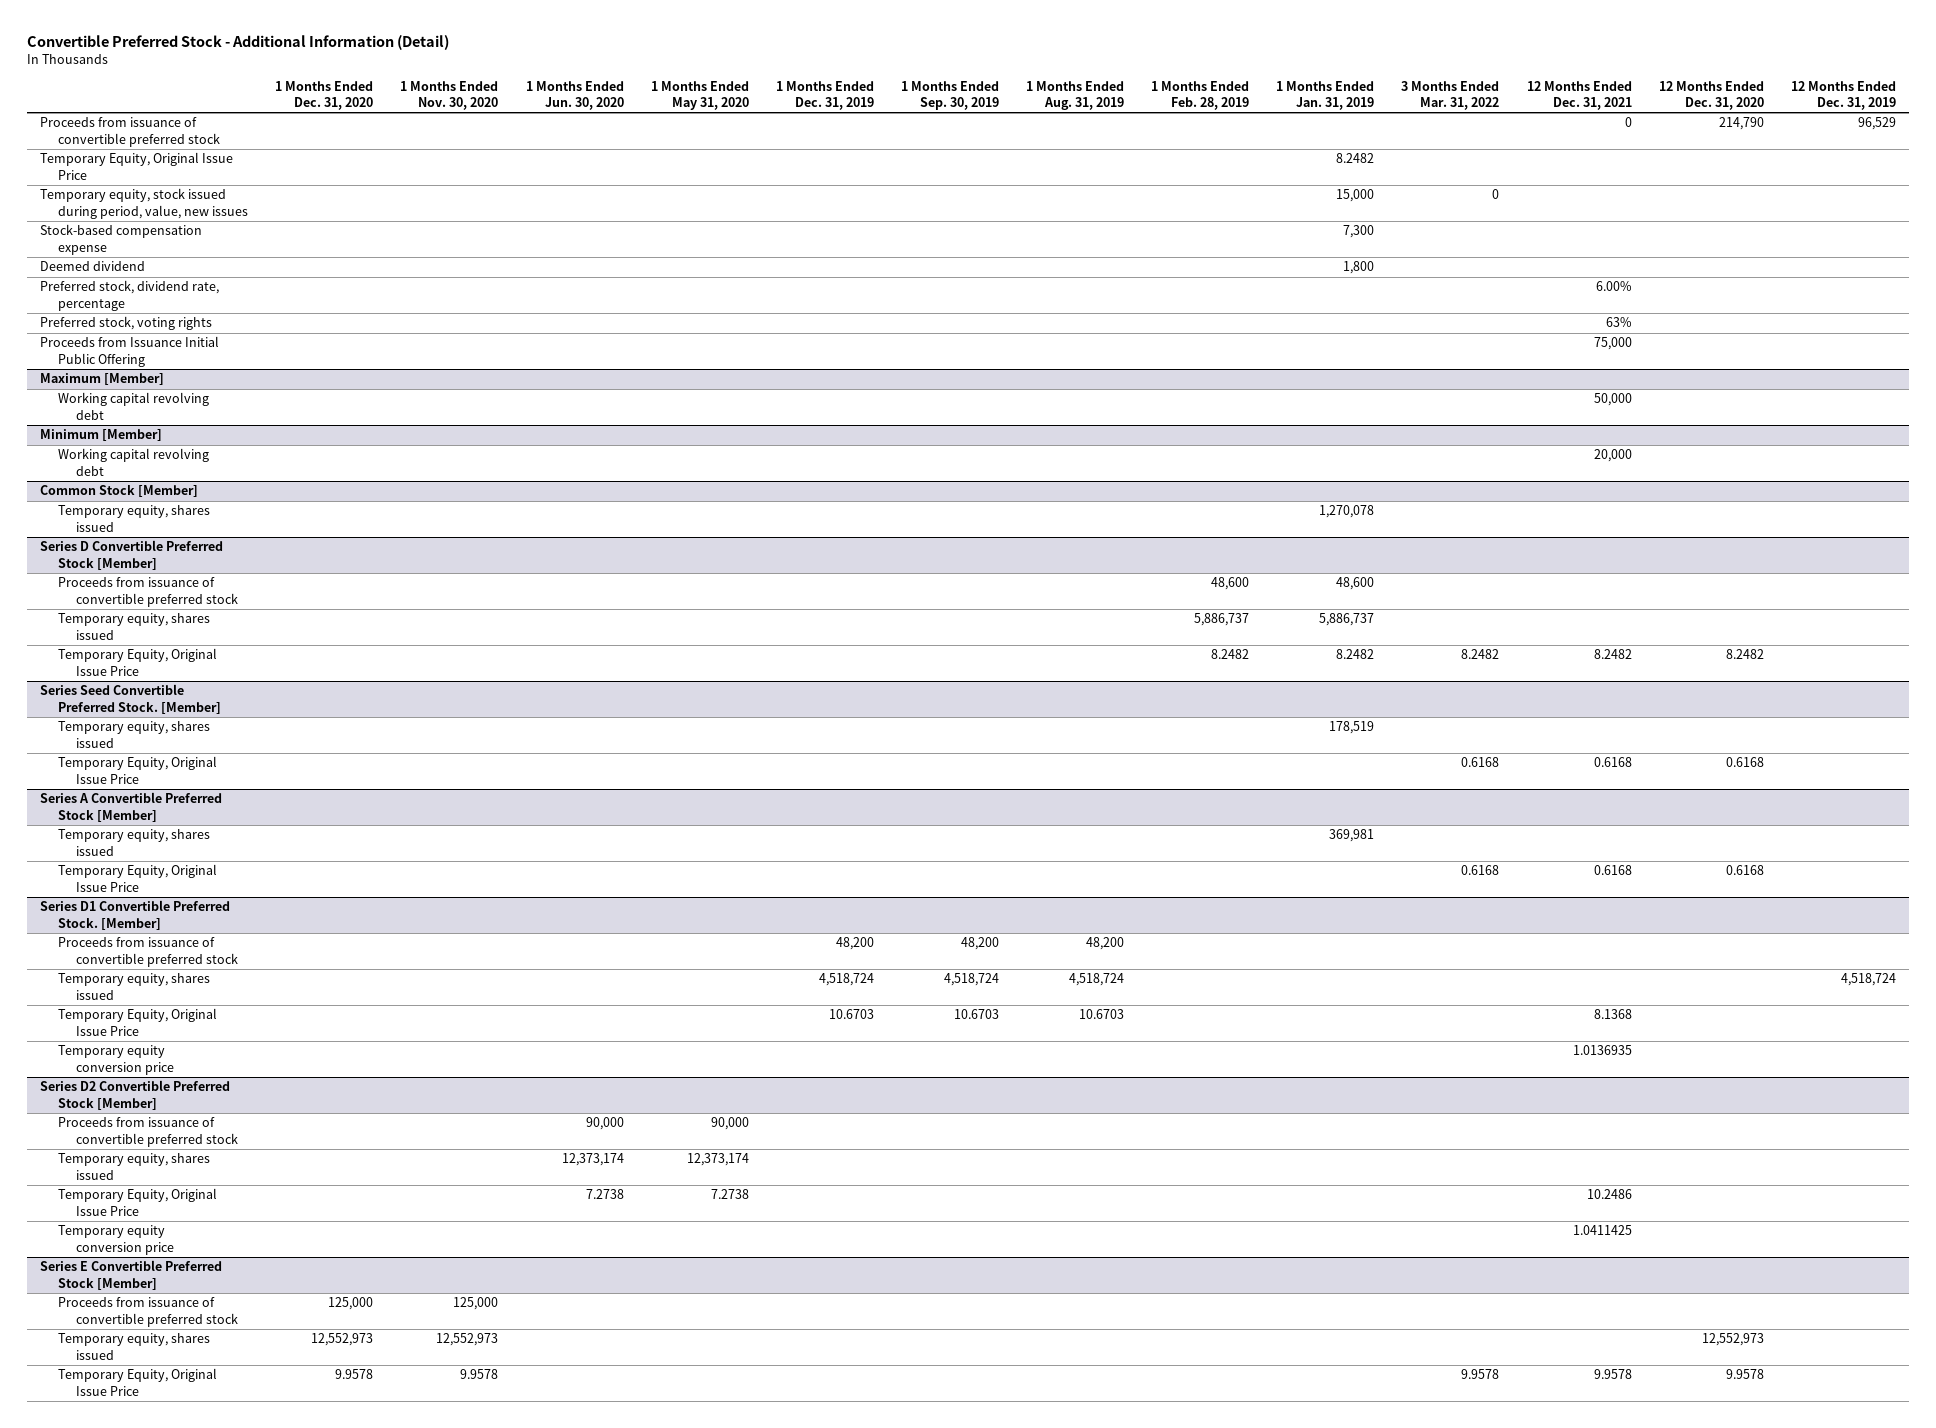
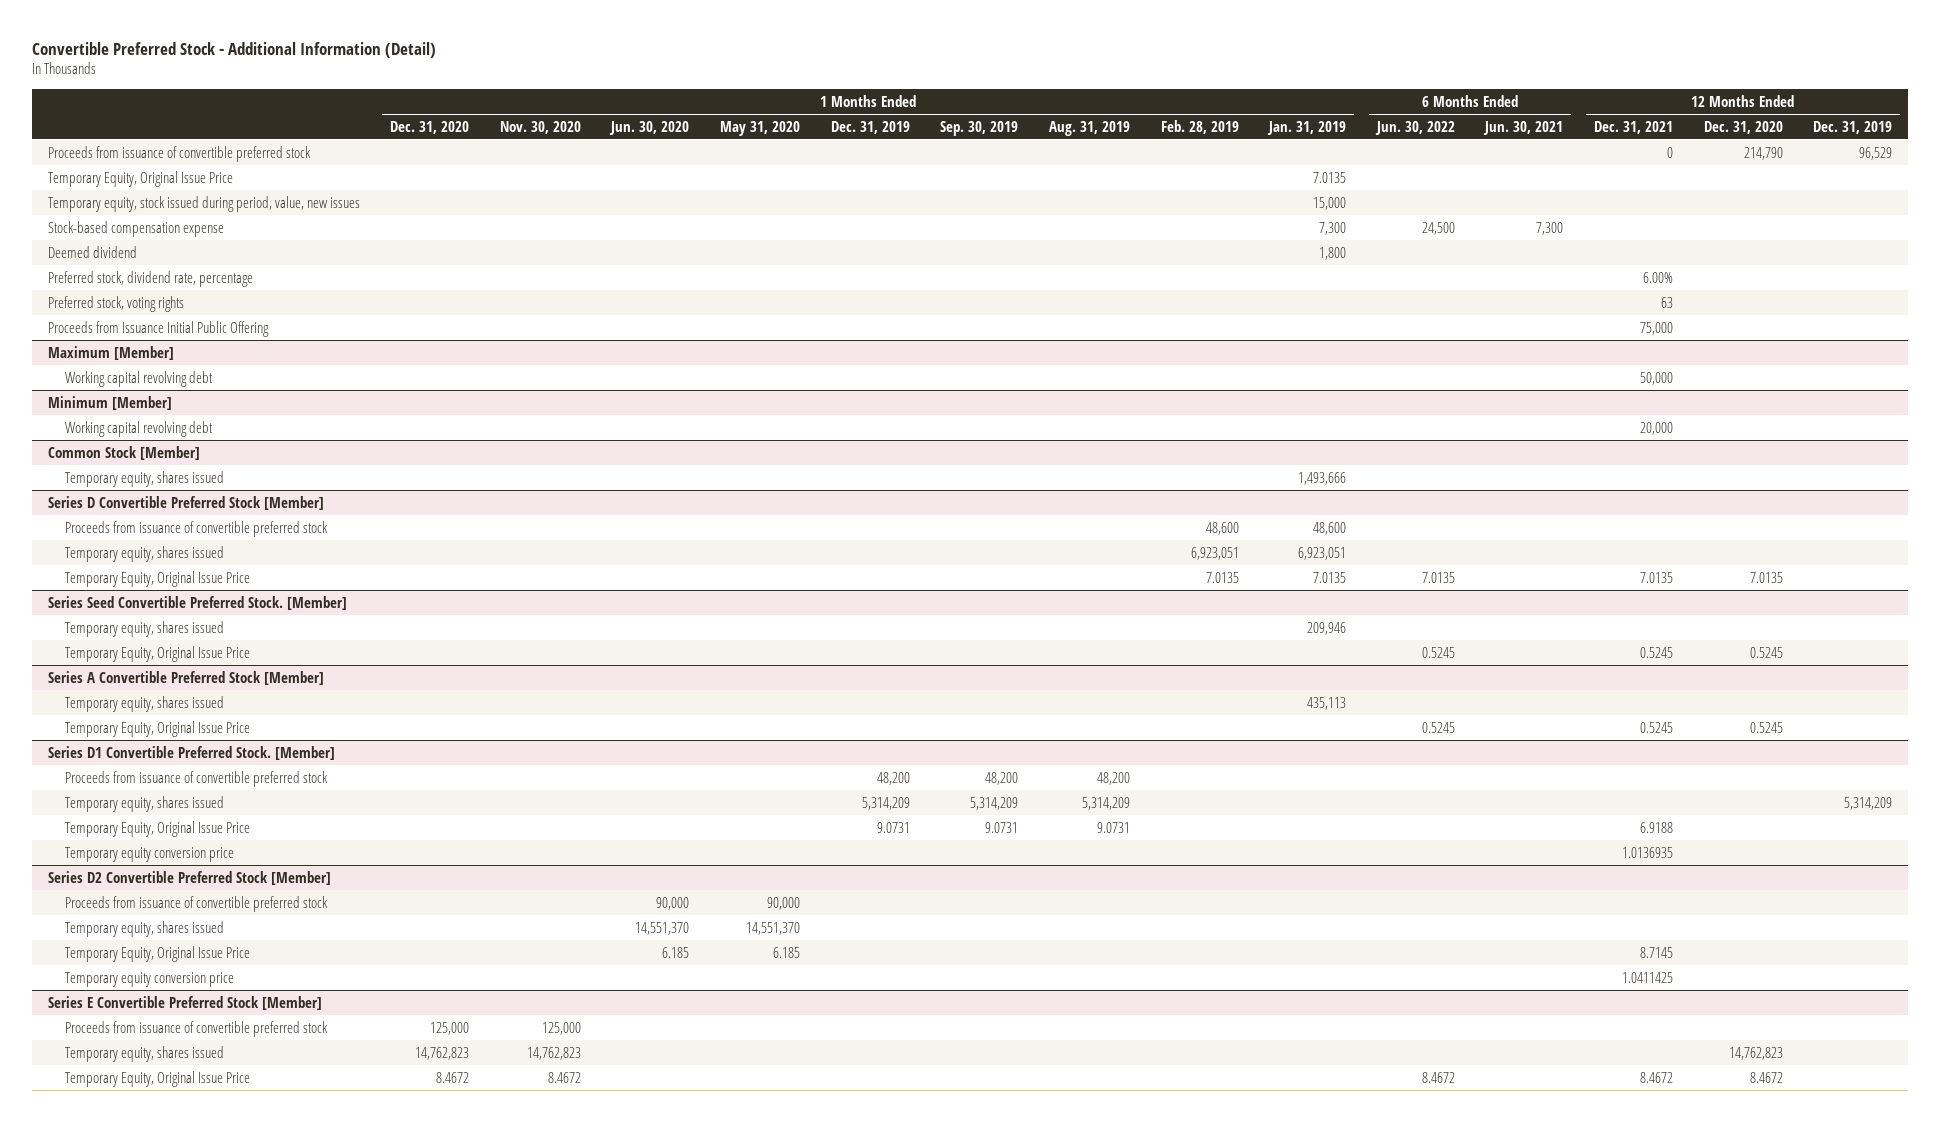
- | 1 Months Ended Dec. 31, 2020 | 1 Months Ended Nov. 30, 2020 | 1 Months Ended Jun. 30, 2020 | 1 Months Ended May 31, 2020 | 1 Months Ended Dec. 31, 2019 | 1 Months Ended Sep. 30, 2019 | 1 Months Ended Aug. 31, 2019 | 1 Months Ended Feb. 28, 2019 | 1 Months Ended Jan. 31, 2019 | 3 Months Ended Mar. 31, 2022 | 12 Months Ended Dec. 31, 2021 | 12 Months Ended Dec. 31, 2020 | 12 Months Ended Dec. 31, 2019
+ | 1 Months Ended Dec. 31, 2020 | 1 Months Ended Nov. 30, 2020 | 1 Months Ended Jun. 30, 2020 | 1 Months Ended May 31, 2020 | 1 Months Ended Dec. 31, 2019 | 1 Months Ended Sep. 30, 2019 | 1 Months Ended Aug. 31, 2019 | 1 Months Ended Feb. 28, 2019 | 1 Months Ended Jan. 31, 2019 | 6 Months Ended Jun. 30, 2022 | 6 Months Ended Jun. 30, 2021 | 12 Months Ended Dec. 31, 2021 | 12 Months Ended Dec. 31, 2020 | 12 Months Ended Dec. 31, 2019
- Temporary Equity, Original Issue Price | | | | | | | | | 8.2482 | | | |
+ Temporary Equity, Original Issue Price | | | | | | | | | 7.0135 | | | | |
- Preferred stock, voting rights | | | | | | | | | | | 63% | |
+ Preferred stock, voting rights | | | | | | | | | | | | 63 | |
@ Common Stock [Member]
- Temporary equity, shares issued | | | | | | | | | 1,270,078 | | | |
+ Temporary equity, shares issued | | | | | | | | | 1,493,666 | | | | |
@ Series D Convertible Preferred Stock [Member]
- Temporary equity, shares issued | | | | | | | | 5,886,737 | 5,886,737 | | | |
- Temporary Equity, Original Issue Price | | | | | | | | 8.2482 | 8.2482 | 8.2482 | 8.2482 | 8.2482 |
+ Temporary equity, shares issued | | | | | | | | 6,923,051 | 6,923,051 | | | | |
+ Temporary Equity, Original Issue Price | | | | | | | | 7.0135 | 7.0135 | 7.0135 | | 7.0135 | 7.0135 |
@ Series Seed Convertible Preferred Stock. [Member]
- Temporary equity, shares issued | | | | | | | | | 178,519 | | | |
- Temporary Equity, Original Issue Price | | | | | | | | | | 0.6168 | 0.6168 | 0.6168 |
+ Temporary equity, shares issued | | | | | | | | | 209,946 | | | | |
+ Temporary Equity, Original Issue Price | | | | | | | | | | 0.5245 | | 0.5245 | 0.5245 |
@ Series A Convertible Preferred Stock [Member]
- Temporary equity, shares issued | | | | | | | | | 369,981 | | | |
- Temporary Equity, Original Issue Price | | | | | | | | | | 0.6168 | 0.6168 | 0.6168 |
+ Temporary equity, shares issued | | | | | | | | | 435,113 | | | | |
+ Temporary Equity, Original Issue Price | | | | | | | | | | 0.5245 | | 0.5245 | 0.5245 |
@ Series D1 Convertible Preferred Stock. [Member]
- Temporary equity, shares issued | | | | | 4,518,724 | 4,518,724 | 4,518,724 | | | | | | 4,518,724
- Temporary Equity, Original Issue Price | | | | | 10.6703 | 10.6703 | 10.6703 | | | | 8.1368 | |
+ Temporary equity, shares issued | | | | | 5,314,209 | 5,314,209 | 5,314,209 | | | | | | | 5,314,209
+ Temporary Equity, Original Issue Price | | | | | 9.0731 | 9.0731 | 9.0731 | | | | | 6.9188 | |
@ Series D2 Convertible Preferred Stock [Member]
- Temporary equity, shares issued | | | 12,373,174 | 12,373,174 | | | | | | | | |
- Temporary Equity, Original Issue Price | | | 7.2738 | 7.2738 | | | | | | | 10.2486 | |
+ Temporary equity, shares issued | | | 14,551,370 | 14,551,370 | | | | | | | | | |
+ Temporary Equity, Original Issue Price | | | 6.185 | 6.185 | | | | | | | | 8.7145 | |
@ Series E Convertible Preferred Stock [Member]
- Temporary equity, shares issued | 12,552,973 | 12,552,973 | | | | | | | | | | 12,552,973 |
- Temporary Equity, Original Issue Price | 9.9578 | 9.9578 | | | | | | | | 9.9578 | 9.9578 | 9.9578 |
+ Temporary equity, shares issued | 14,762,823 | 14,762,823 | | | | | | | | | | | 14,762,823 |
+ Temporary Equity, Original Issue Price | 8.4672 | 8.4672 | | | | | | | | 8.4672 | | 8.4672 | 8.4672 |

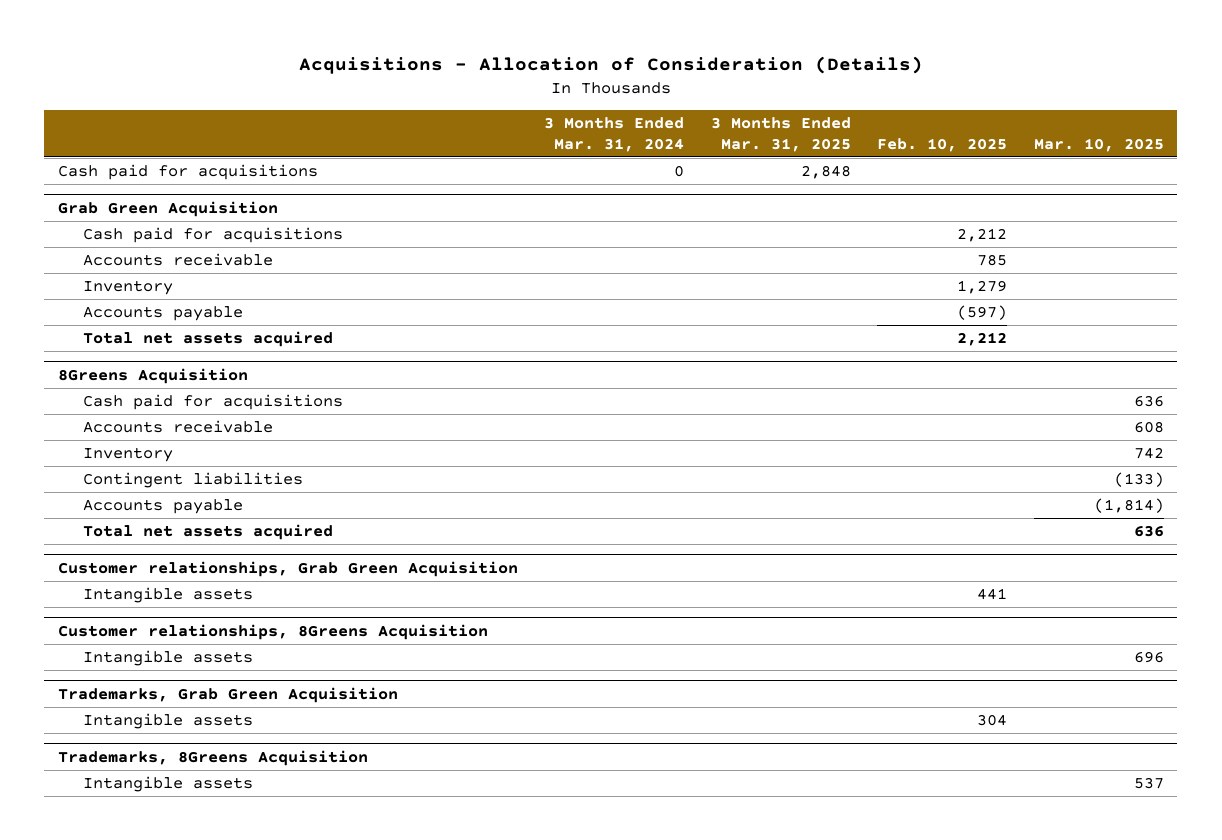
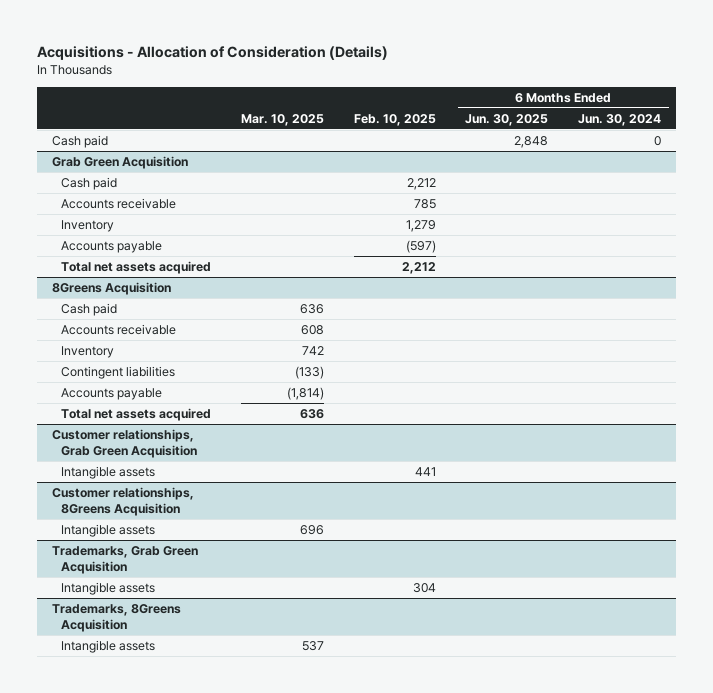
- | 3 Months Ended Mar. 31, 2024 | 3 Months Ended Mar. 31, 2025 | Feb. 10, 2025 | Mar. 10, 2025
+ | Mar. 10, 2025 | Feb. 10, 2025 | 6 Months Ended Jun. 30, 2025 | 6 Months Ended Jun. 30, 2024
- Cash paid for acquisitions | 0 | 2,848 | |
+ Cash paid | | | 2,848 | 0
@ Grab Green Acquisition
- Cash paid for acquisitions | | | 2,212 |
+ Cash paid | | 2,212 | |
@ 8Greens Acquisition
- Cash paid for acquisitions | | | | 636
+ Cash paid | 636 | | |

